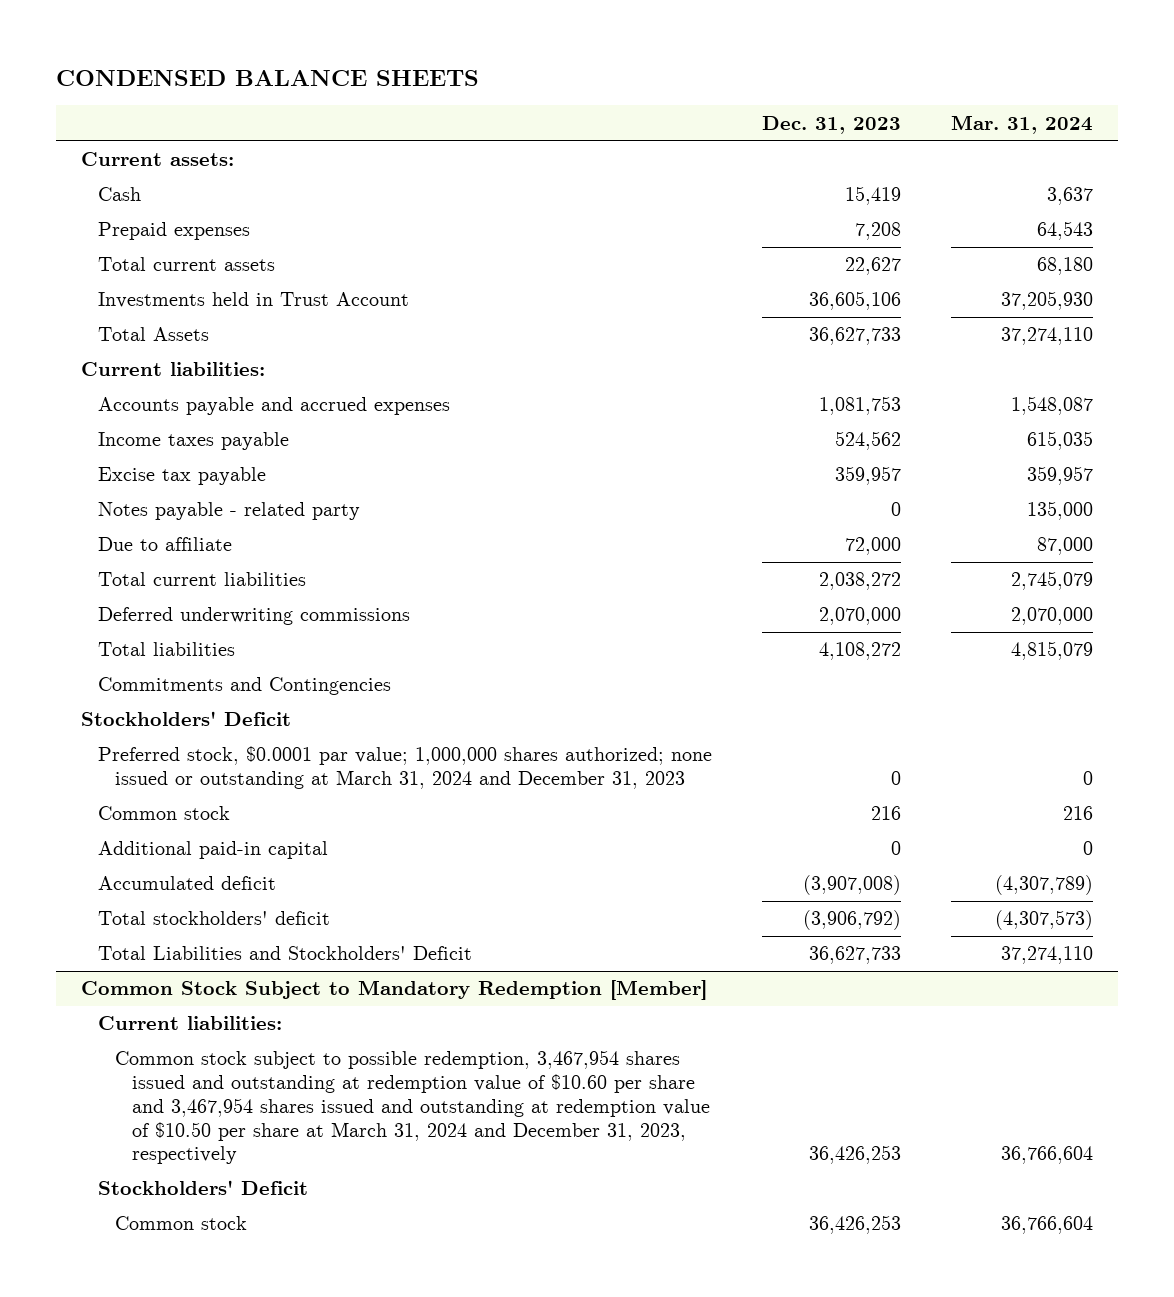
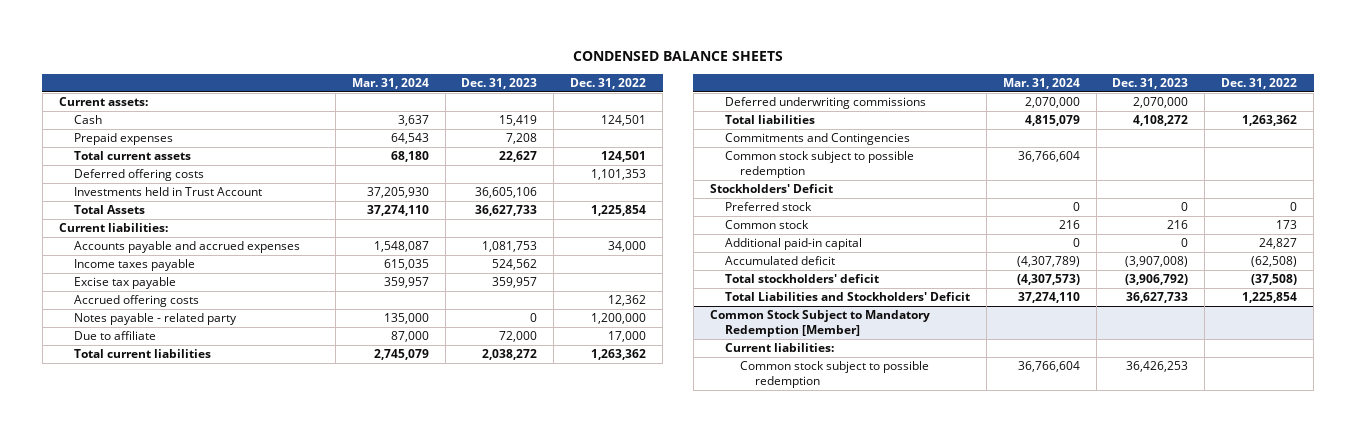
- | Dec. 31, 2023 | Mar. 31, 2024
+ | Mar. 31, 2024 | Dec. 31, 2023 | Dec. 31, 2022
+ Deferred offering costs | | | 1,101,353
+ Accrued offering costs | | | 12,362
+ Common stock subject to possible redemption | 36,766,604 | |
- Preferred stock, $0.0001 par value; 1,000,000 shares authorized; none issued or outstanding at March 31, 2024 and December 31, 2023 | 0 | 0
+ Preferred stock | 0 | 0 | 0
@ Common Stock Subject to Mandatory Redemption [Member]
- Common stock subject to possible redemption, 3,467,954 shares issued and outstanding at redemption value of $10.60 per share and 3,467,954 shares issued and outstanding at redemption value of $10.50 per share at March 31, 2024 and December 31, 2023, respectively | 36,426,253 | 36,766,604
- Stockholders' Deficit
- Common stock | 36,426,253 | 36,766,604
+ Common stock subject to possible redemption | 36,766,604 | 36,426,253 |

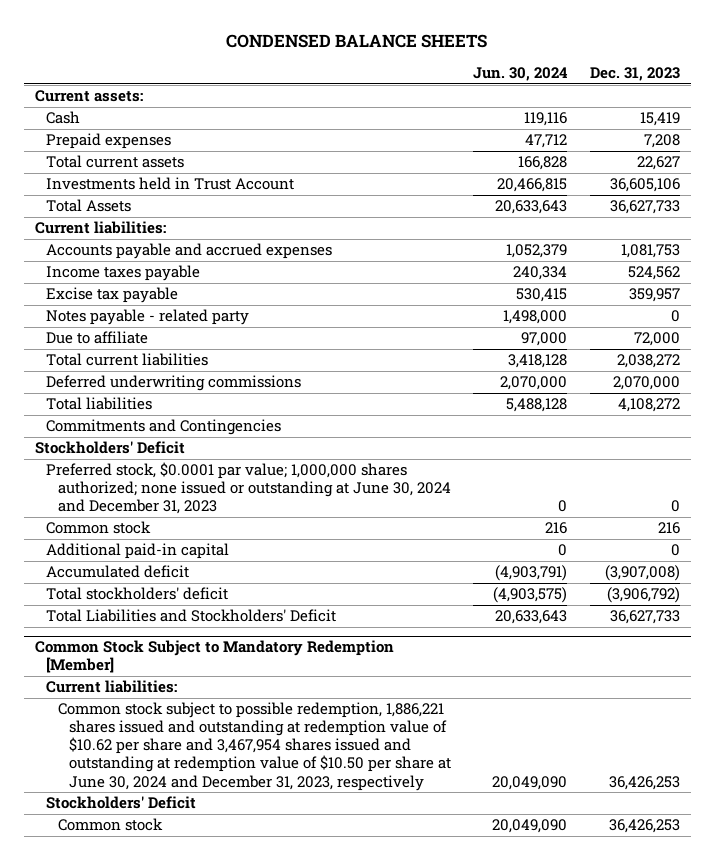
- | Mar. 31, 2024 | Dec. 31, 2023 | Dec. 31, 2022
+ | Jun. 30, 2024 | Dec. 31, 2023
- Deferred offering costs | | | 1,101,353
- Accrued offering costs | | | 12,362
- Common stock subject to possible redemption | 36,766,604 | |
- Preferred stock | 0 | 0 | 0
+ Preferred stock, $0.0001 par value; 1,000,000 shares authorized; none issued or outstanding at June 30, 2024 and December 31, 2023 | 0 | 0
@ Common Stock Subject to Mandatory Redemption [Member]
- Common stock subject to possible redemption | 36,766,604 | 36,426,253 |
+ Common stock subject to possible redemption, 1,886,221 shares issued and outstanding at redemption value of $10.62 per share and 3,467,954 shares issued and outstanding at redemption value of $10.50 per share at June 30, 2024 and December 31, 2023, respectively | 20,049,090 | 36,426,253
+ Stockholders' Deficit
+ Common stock | 20,049,090 | 36,426,253

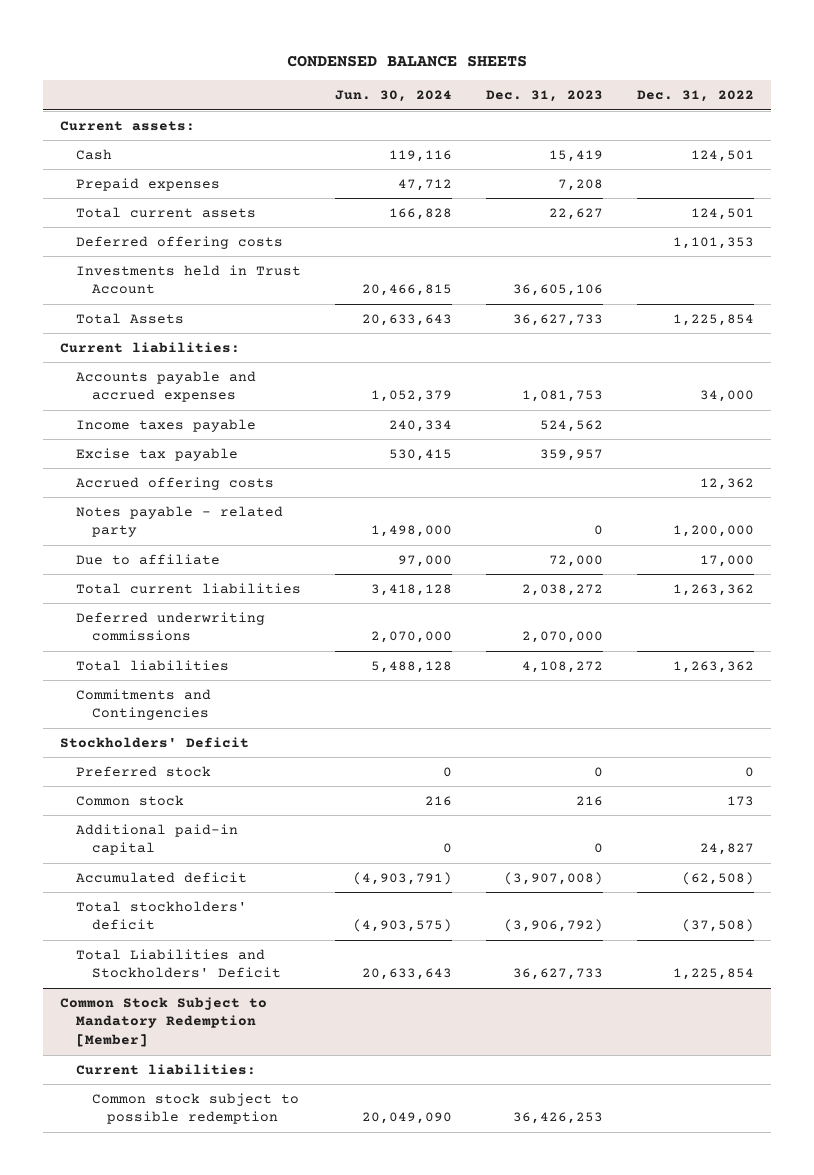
- | Jun. 30, 2024 | Dec. 31, 2023
+ | Jun. 30, 2024 | Dec. 31, 2023 | Dec. 31, 2022
+ Deferred offering costs | | | 1,101,353
+ Accrued offering costs | | | 12,362
- Preferred stock, $0.0001 par value; 1,000,000 shares authorized; none issued or outstanding at June 30, 2024 and December 31, 2023 | 0 | 0
+ Preferred stock | 0 | 0 | 0
@ Common Stock Subject to Mandatory Redemption [Member]
- Common stock subject to possible redemption, 1,886,221 shares issued and outstanding at redemption value of $10.62 per share and 3,467,954 shares issued and outstanding at redemption value of $10.50 per share at June 30, 2024 and December 31, 2023, respectively | 20,049,090 | 36,426,253
- Stockholders' Deficit
- Common stock | 20,049,090 | 36,426,253
+ Common stock subject to possible redemption | 20,049,090 | 36,426,253 |

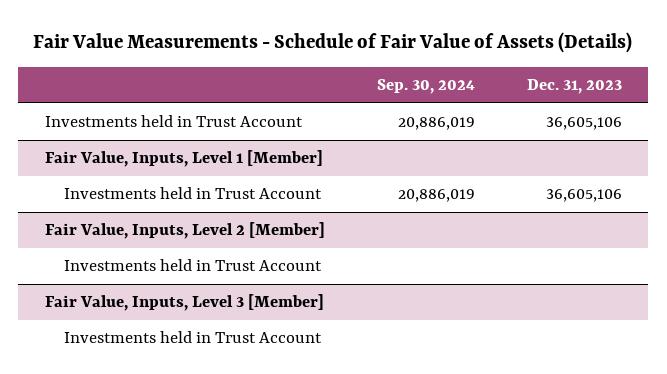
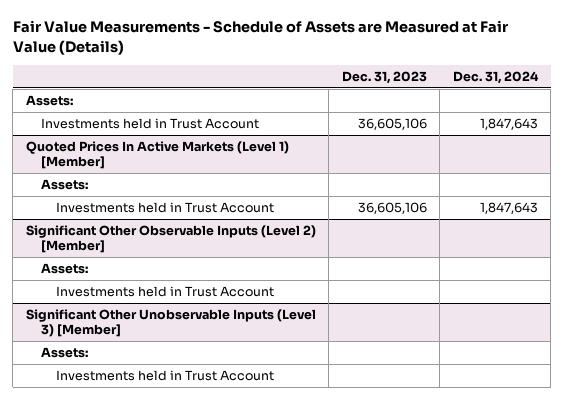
- Fair Value Measurements - Schedule of Fair Value of Assets (Details)
+ Fair Value Measurements - Schedule of Assets are Measured at Fair Value (Details)
- | Sep. 30, 2024 | Dec. 31, 2023
+ | Dec. 31, 2023 | Dec. 31, 2024
+ Assets:
- Fair Value, Inputs, Level 1 [Member]
+ Quoted Prices In Active Markets (Level 1) [Member]
+ Assets:
- Fair Value, Inputs, Level 2 [Member]
+ Significant Other Observable Inputs (Level 2) [Member]
+ Assets:
- Fair Value, Inputs, Level 3 [Member]
+ Significant Other Unobservable Inputs (Level 3) [Member]
+ Assets:

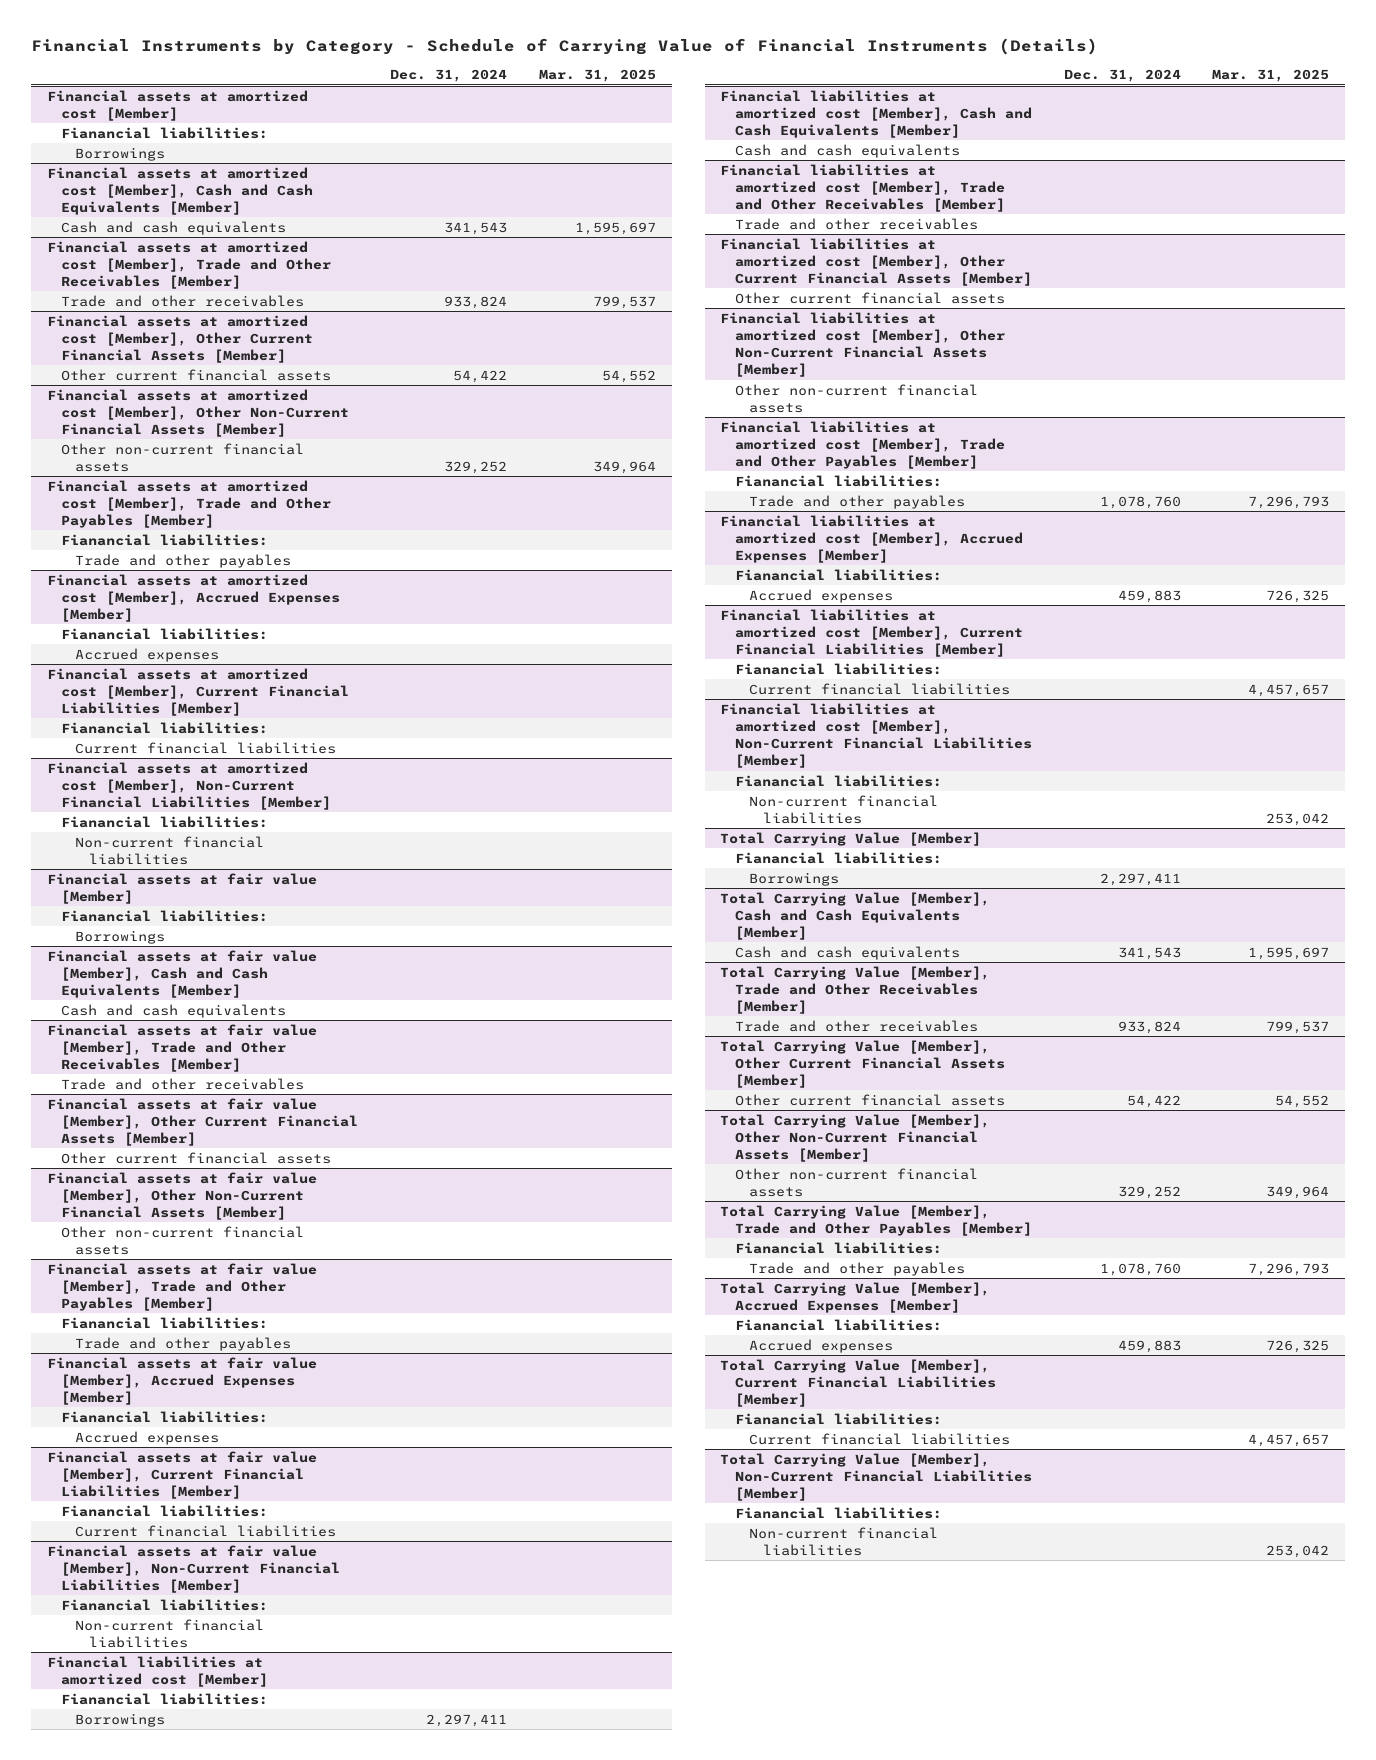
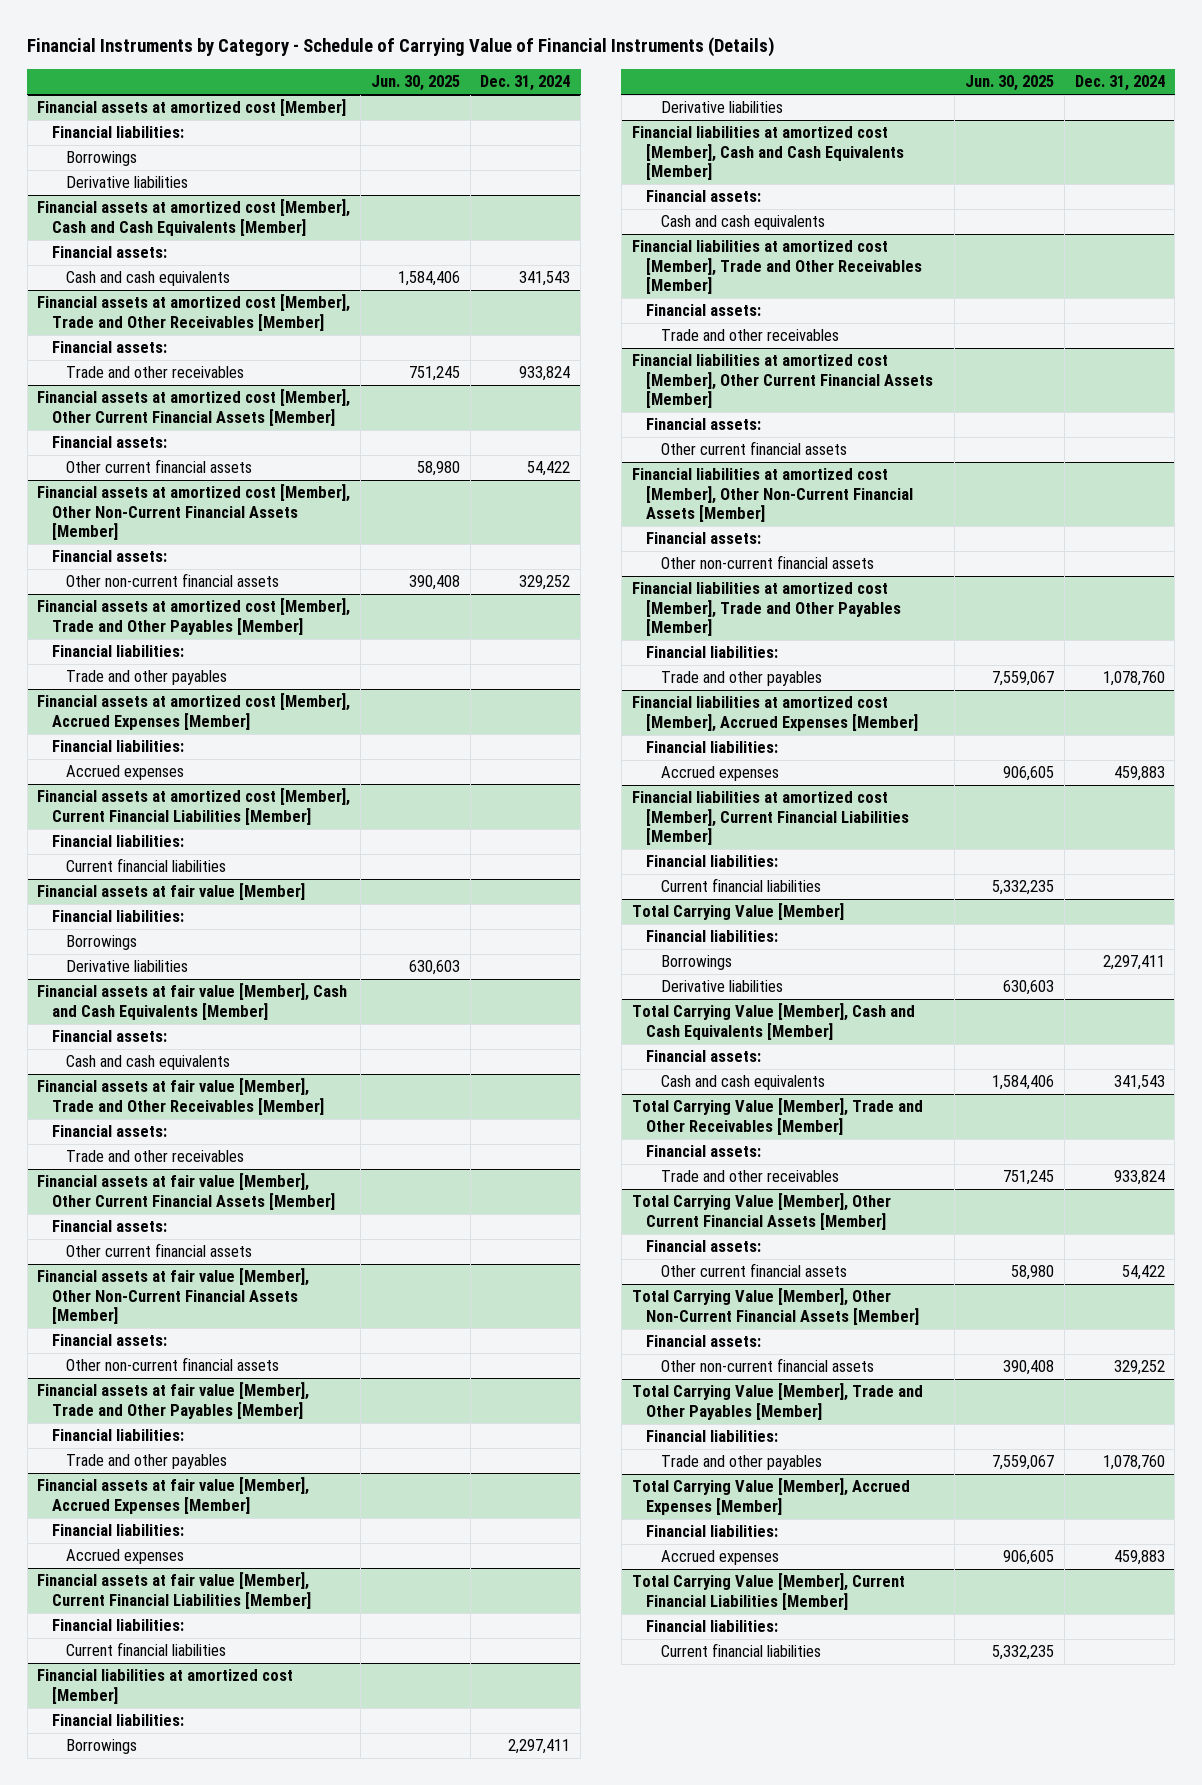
- | Dec. 31, 2024 | Mar. 31, 2025
+ | Jun. 30, 2025 | Dec. 31, 2024
@ Financial assets at amortized cost [Member]
- Fianancial liabilities:
+ Financial liabilities:
+ Derivative liabilities
@ Financial assets at amortized cost [Member], Cash and Cash Equivalents [Member]
+ Financial assets:
@ Financial assets at amortized cost [Member], Trade and Other Receivables [Member]
+ Financial assets:
@ Financial assets at amortized cost [Member], Other Current Financial Assets [Member]
+ Financial assets:
@ Financial assets at amortized cost [Member], Other Non-Current Financial Assets [Member]
+ Financial assets:
@ Financial assets at amortized cost [Member], Trade and Other Payables [Member]
- Fianancial liabilities:
+ Financial liabilities:
@ Financial assets at amortized cost [Member], Accrued Expenses [Member]
- Fianancial liabilities:
+ Financial liabilities:
@ Financial assets at amortized cost [Member], Current Financial Liabilities [Member]
- Fianancial liabilities:
+ Financial liabilities:
- Financial assets at amortized cost [Member], Non-Current Financial Liabilities [Member]
- Fianancial liabilities:
- Non-current financial liabilities
@ Financial assets at fair value [Member]
- Fianancial liabilities:
+ Financial liabilities:
+ Derivative liabilities | 630,603 |
@ Financial assets at fair value [Member], Cash and Cash Equivalents [Member]
+ Financial assets:
@ Financial assets at fair value [Member], Trade and Other Receivables [Member]
+ Financial assets:
@ Financial assets at fair value [Member], Other Current Financial Assets [Member]
+ Financial assets:
@ Financial assets at fair value [Member], Other Non-Current Financial Assets [Member]
+ Financial assets:
@ Financial assets at fair value [Member], Trade and Other Payables [Member]
- Fianancial liabilities:
+ Financial liabilities:
@ Financial assets at fair value [Member], Accrued Expenses [Member]
- Fianancial liabilities:
+ Financial liabilities:
@ Financial assets at fair value [Member], Current Financial Liabilities [Member]
- Fianancial liabilities:
+ Financial liabilities:
- Financial assets at fair value [Member], Non-Current Financial Liabilities [Member]
- Fianancial liabilities:
- Non-current financial liabilities
@ Financial liabilities at amortized cost [Member]
- Fianancial liabilities:
+ Financial liabilities:
+ Derivative liabilities
@ Financial liabilities at amortized cost [Member], Cash and Cash Equivalents [Member]
+ Financial assets:
@ Financial liabilities at amortized cost [Member], Trade and Other Receivables [Member]
+ Financial assets:
@ Financial liabilities at amortized cost [Member], Other Current Financial Assets [Member]
+ Financial assets:
@ Financial liabilities at amortized cost [Member], Other Non-Current Financial Assets [Member]
+ Financial assets:
@ Financial liabilities at amortized cost [Member], Trade and Other Payables [Member]
- Fianancial liabilities:
+ Financial liabilities:
@ Financial liabilities at amortized cost [Member], Accrued Expenses [Member]
- Fianancial liabilities:
+ Financial liabilities:
@ Financial liabilities at amortized cost [Member], Current Financial Liabilities [Member]
- Fianancial liabilities:
+ Financial liabilities:
- Financial liabilities at amortized cost [Member], Non-Current Financial Liabilities [Member]
- Fianancial liabilities:
- Non-current financial liabilities | | 253,042
@ Total Carrying Value [Member]
- Fianancial liabilities:
+ Financial liabilities:
+ Derivative liabilities | 630,603 |
@ Total Carrying Value [Member], Cash and Cash Equivalents [Member]
+ Financial assets:
@ Total Carrying Value [Member], Trade and Other Receivables [Member]
+ Financial assets:
@ Total Carrying Value [Member], Other Current Financial Assets [Member]
+ Financial assets:
@ Total Carrying Value [Member], Other Non-Current Financial Assets [Member]
+ Financial assets:
@ Total Carrying Value [Member], Trade and Other Payables [Member]
- Fianancial liabilities:
+ Financial liabilities:
@ Total Carrying Value [Member], Accrued Expenses [Member]
- Fianancial liabilities:
+ Financial liabilities:
@ Total Carrying Value [Member], Current Financial Liabilities [Member]
- Fianancial liabilities:
+ Financial liabilities:
- Total Carrying Value [Member], Non-Current Financial Liabilities [Member]
- Fianancial liabilities:
- Non-current financial liabilities | | 253,042

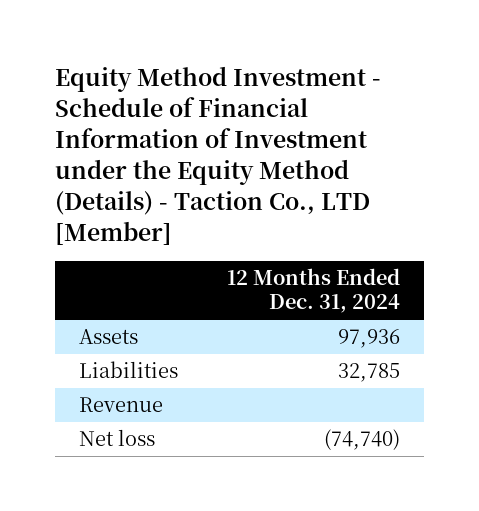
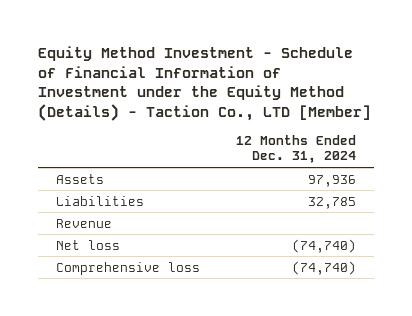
+ Comprehensive loss | (74,740)

